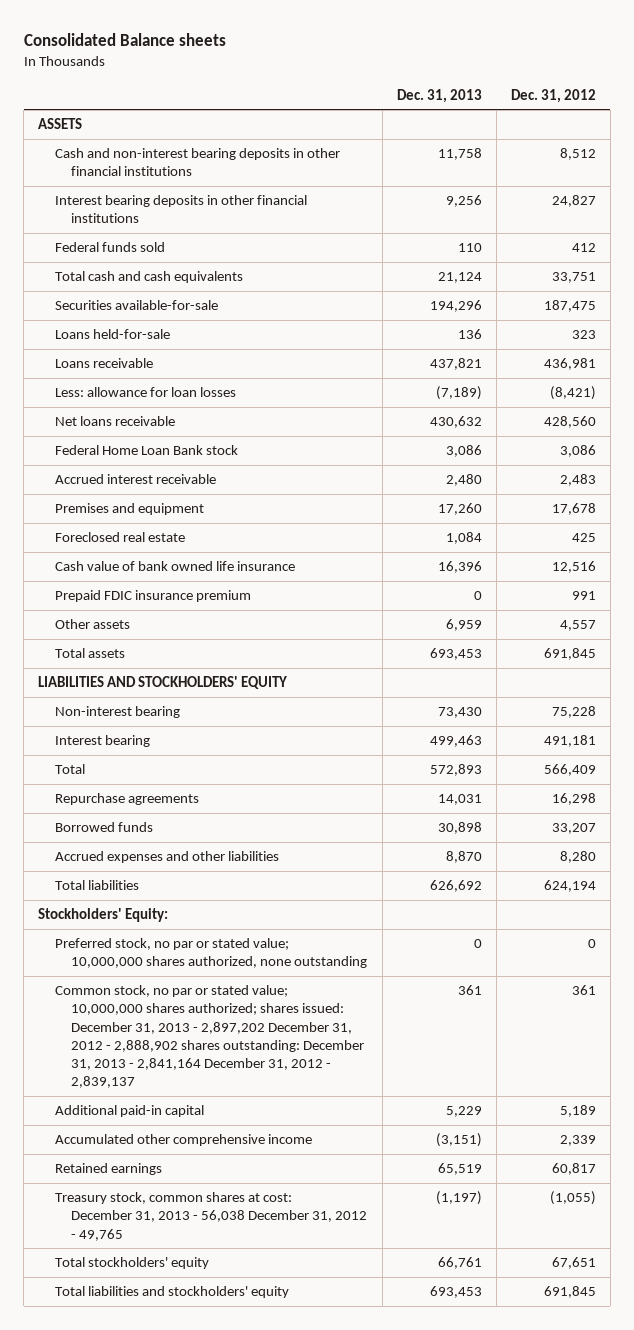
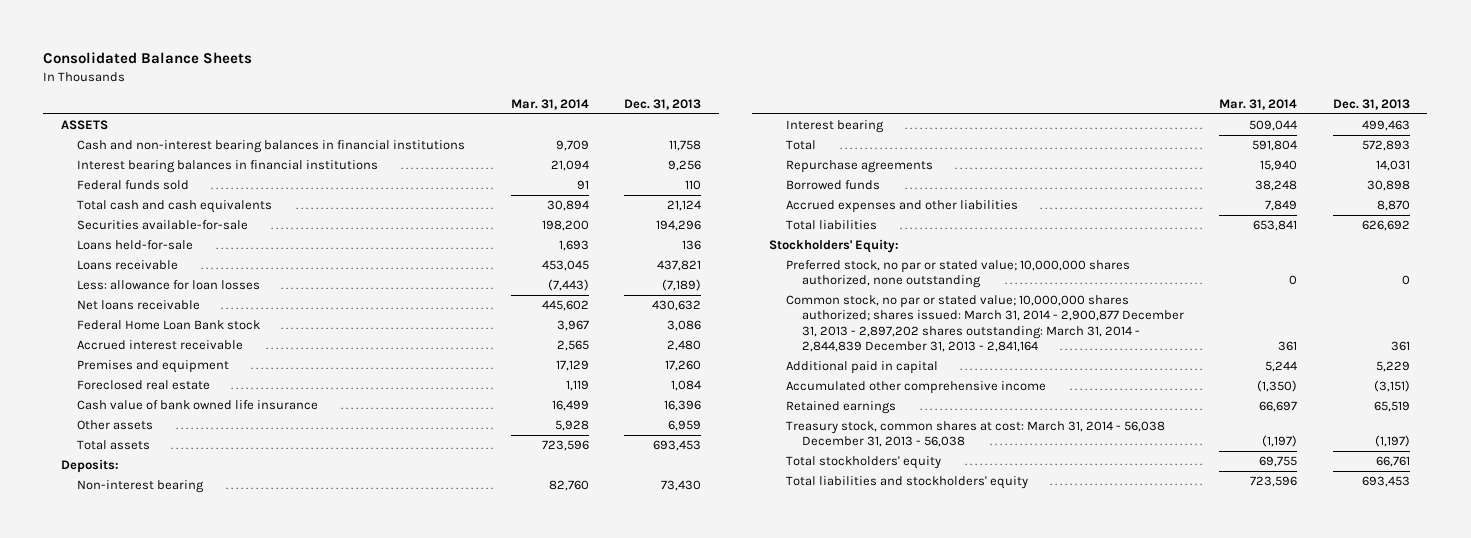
- Consolidated Balance sheets
+ Consolidated Balance Sheets
- | Dec. 31, 2013 | Dec. 31, 2012
+ | Mar. 31, 2014 | Dec. 31, 2013
- Cash and non-interest bearing deposits in other financial institutions | 11,758 | 8,512
- Interest bearing deposits in other financial institutions | 9,256 | 24,827
+ Cash and non-interest bearing balances in financial institutions | 9,709 | 11,758
+ Interest bearing balances in financial institutions | 21,094 | 9,256
- Prepaid FDIC insurance premium | 0 | 991
- LIABILITIES AND STOCKHOLDERS' EQUITY
+ Deposits:
- Common stock, no par or stated value; 10,000,000 shares authorized; shares issued: December 31, 2013 - 2,897,202 December 31, 2012 - 2,888,902 shares outstanding: December 31, 2013 - 2,841,164 December 31, 2012 - 2,839,137 | 361 | 361
- Additional paid-in capital | 5,229 | 5,189
+ Common stock, no par or stated value; 10,000,000 shares authorized; shares issued: March 31, 2014 - 2,900,877 December 31, 2013 - 2,897,202 shares outstanding: March 31, 2014 - 2,844,839 December 31, 2013 - 2,841,164 | 361 | 361
+ Additional paid in capital | 5,244 | 5,229
- Treasury stock, common shares at cost: December 31, 2013 - 56,038 December 31, 2012 - 49,765 | (1,197) | (1,055)
+ Treasury stock, common shares at cost: March 31, 2014 - 56,038 December 31, 2013 - 56,038 | (1,197) | (1,197)

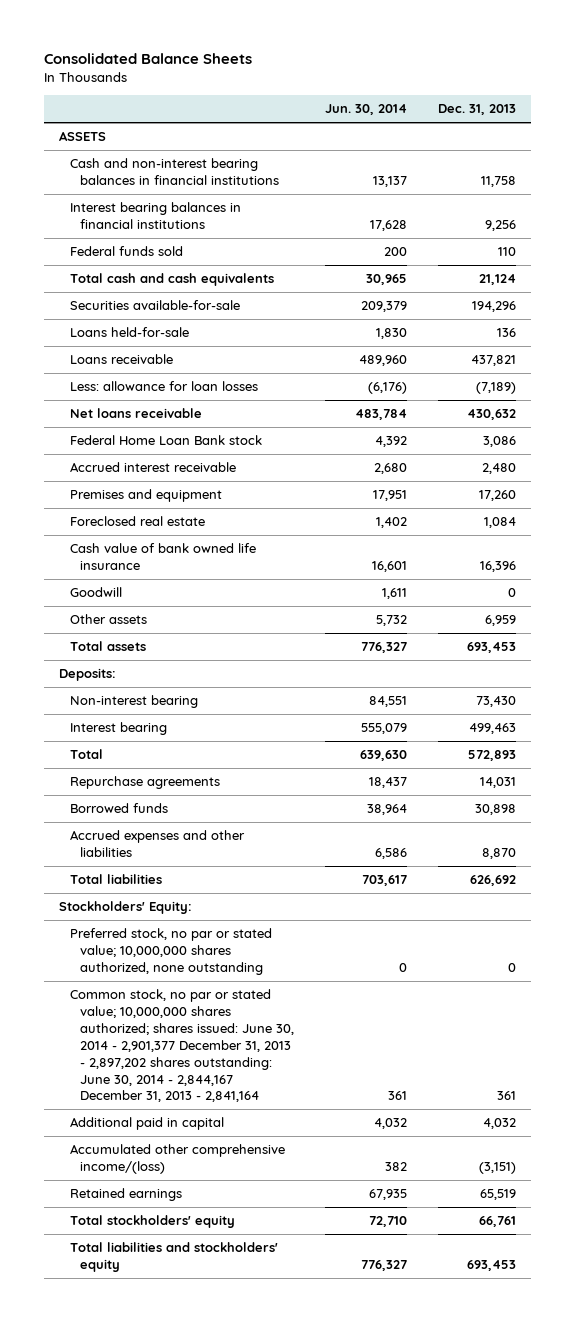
- | Mar. 31, 2014 | Dec. 31, 2013
+ | Jun. 30, 2014 | Dec. 31, 2013
+ Goodwill | 1,611 | 0
- Common stock, no par or stated value; 10,000,000 shares authorized; shares issued: March 31, 2014 - 2,900,877 December 31, 2013 - 2,897,202 shares outstanding: March 31, 2014 - 2,844,839 December 31, 2013 - 2,841,164 | 361 | 361
- Additional paid in capital | 5,244 | 5,229
- Accumulated other comprehensive income | (1,350) | (3,151)
+ Common stock, no par or stated value; 10,000,000 shares authorized; shares issued: June 30, 2014 - 2,901,377 December 31, 2013 - 2,897,202 shares outstanding: June 30, 2014 - 2,844,167 December 31, 2013 - 2,841,164 | 361 | 361
+ Additional paid in capital | 4,032 | 4,032
+ Accumulated other comprehensive income/(loss) | 382 | (3,151)
- Treasury stock, common shares at cost: March 31, 2014 - 56,038 December 31, 2013 - 56,038 | (1,197) | (1,197)

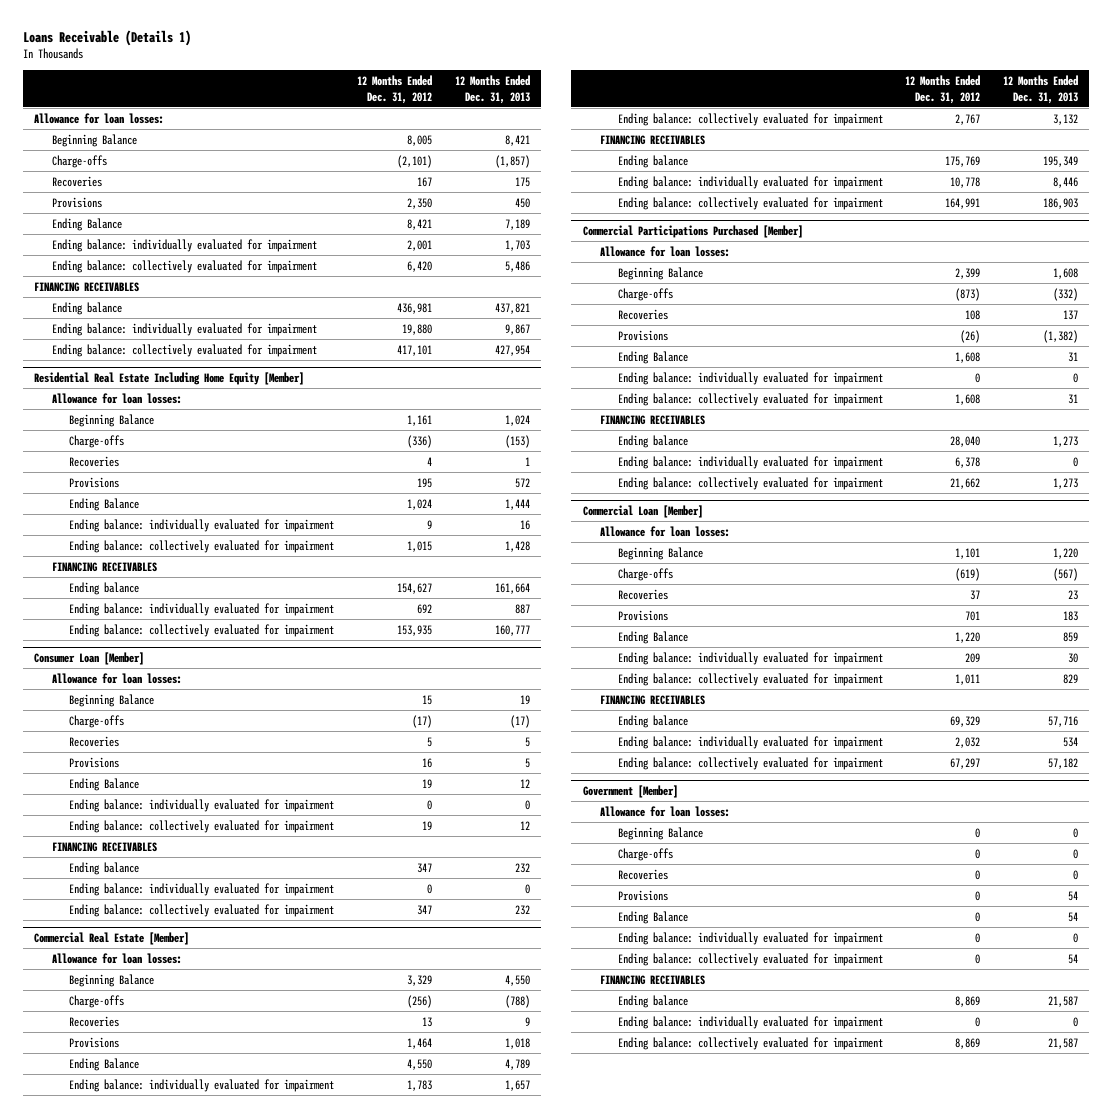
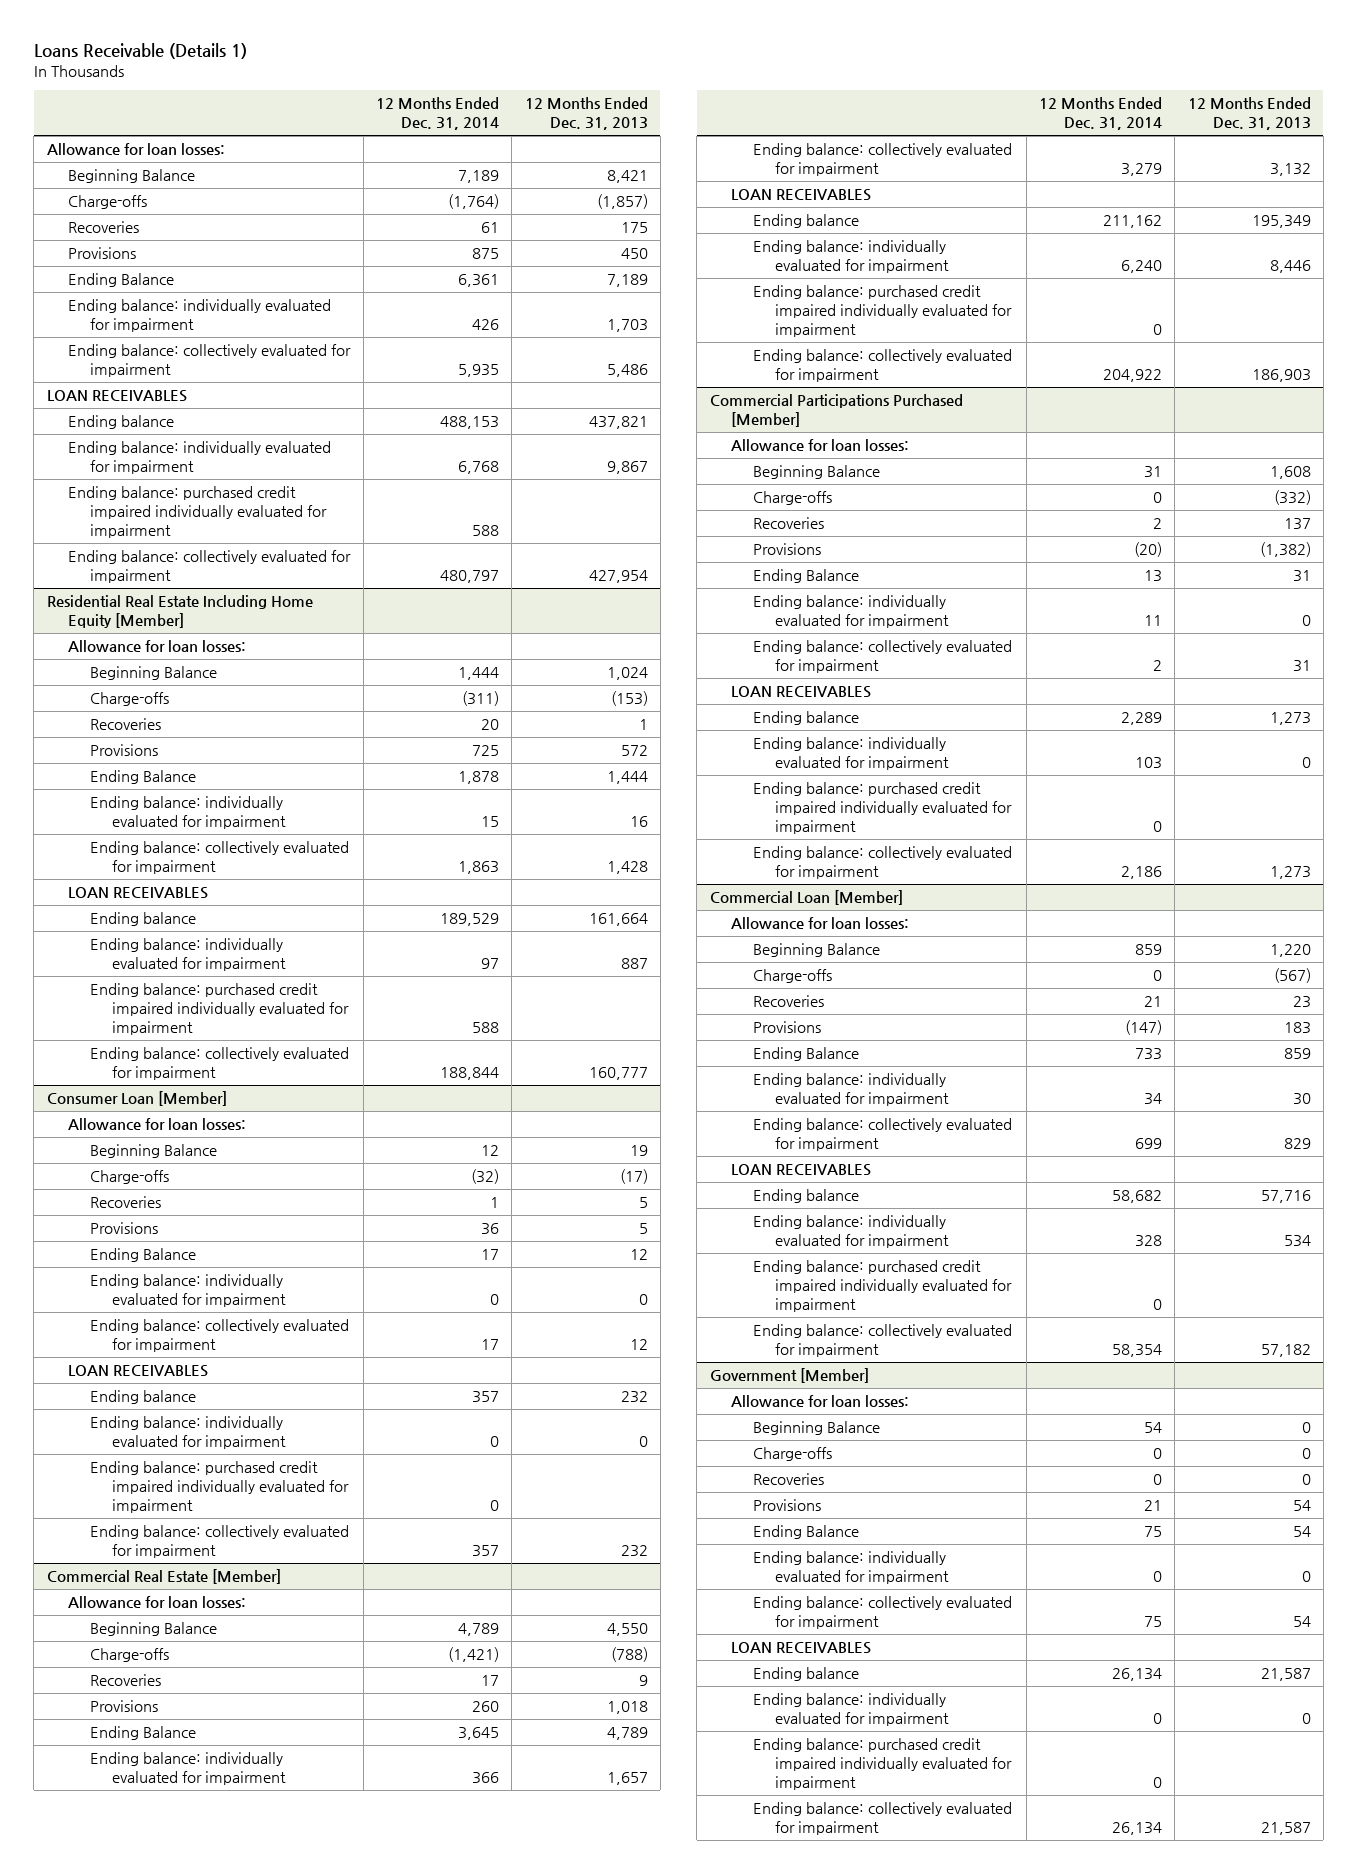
- | 12 Months Ended Dec. 31, 2012 | 12 Months Ended Dec. 31, 2013
+ | 12 Months Ended Dec. 31, 2014 | 12 Months Ended Dec. 31, 2013
- FINANCING RECEIVABLES
+ LOAN RECEIVABLES
+ Ending balance: purchased credit impaired individually evaluated for impairment | 588 |
@ Residential Real Estate Including Home Equity [Member]
- FINANCING RECEIVABLES
+ LOAN RECEIVABLES
+ Ending balance: purchased credit impaired individually evaluated for impairment | 588 |
@ Consumer Loan [Member]
- FINANCING RECEIVABLES
+ LOAN RECEIVABLES
+ Ending balance: purchased credit impaired individually evaluated for impairment | 0 |
@ Commercial Real Estate [Member]
- FINANCING RECEIVABLES
+ LOAN RECEIVABLES
+ Ending balance: purchased credit impaired individually evaluated for impairment | 0 |
@ Commercial Participations Purchased [Member]
- FINANCING RECEIVABLES
+ LOAN RECEIVABLES
+ Ending balance: purchased credit impaired individually evaluated for impairment | 0 |
@ Commercial Loan [Member]
- FINANCING RECEIVABLES
+ LOAN RECEIVABLES
+ Ending balance: purchased credit impaired individually evaluated for impairment | 0 |
@ Government [Member]
- FINANCING RECEIVABLES
+ LOAN RECEIVABLES
+ Ending balance: purchased credit impaired individually evaluated for impairment | 0 |

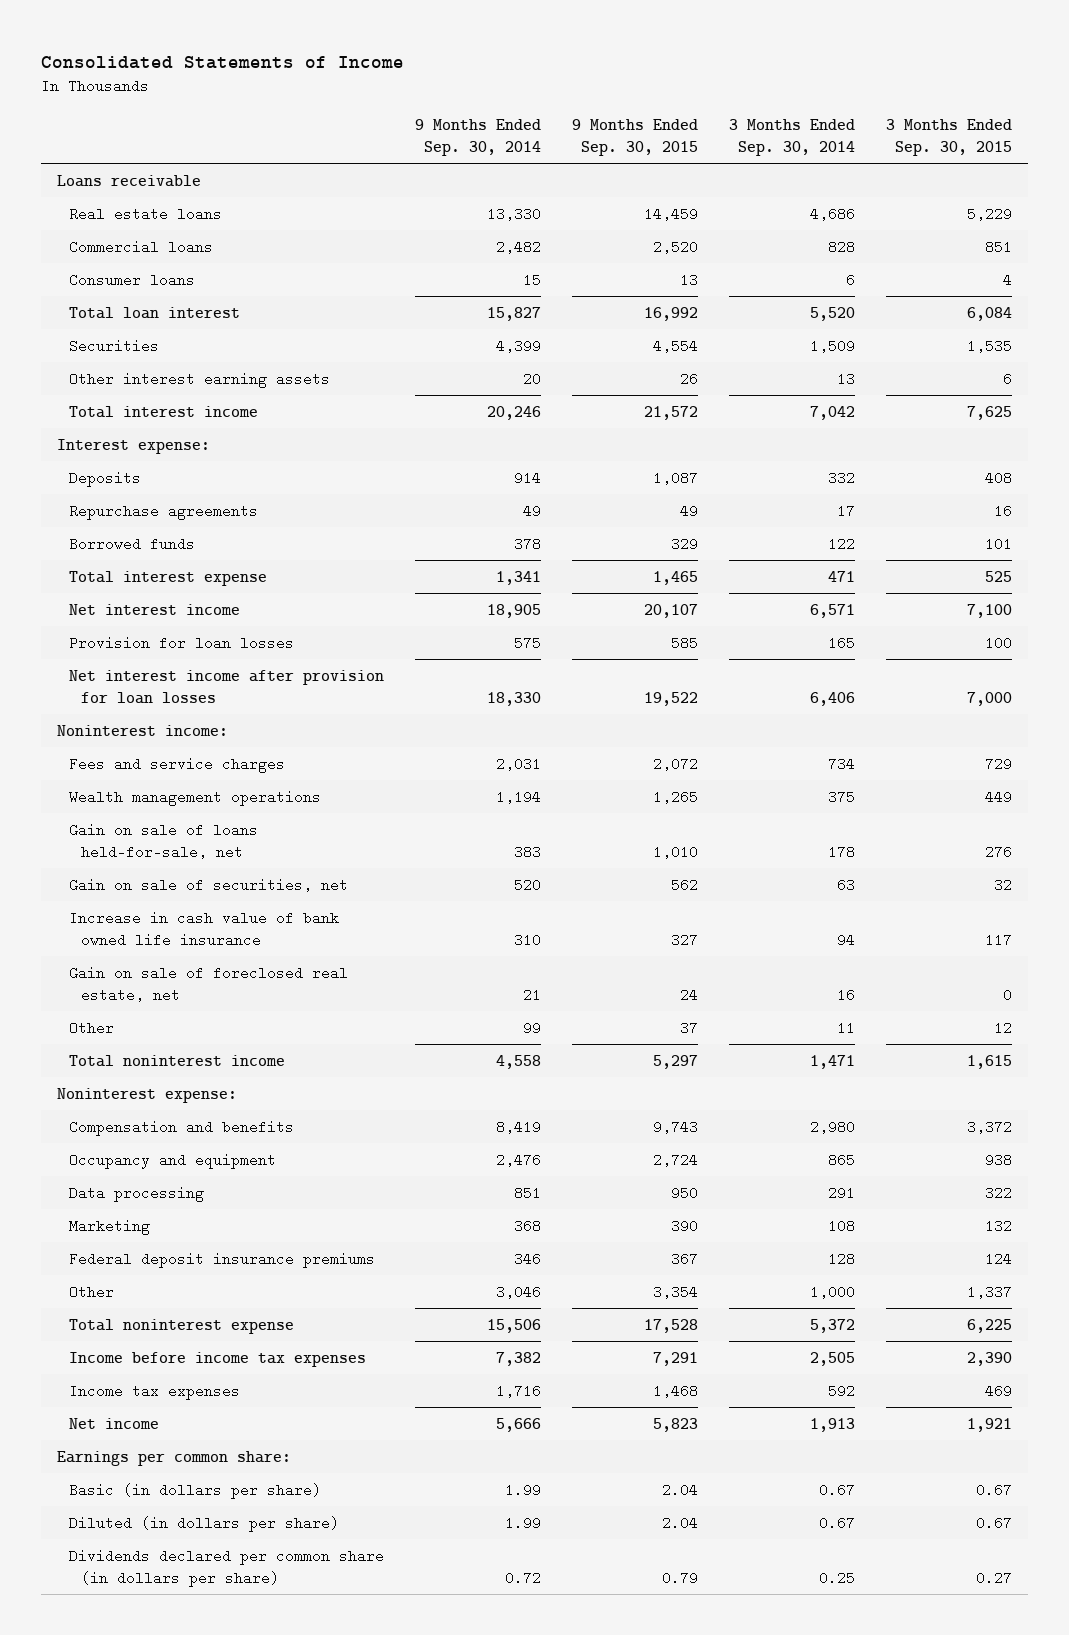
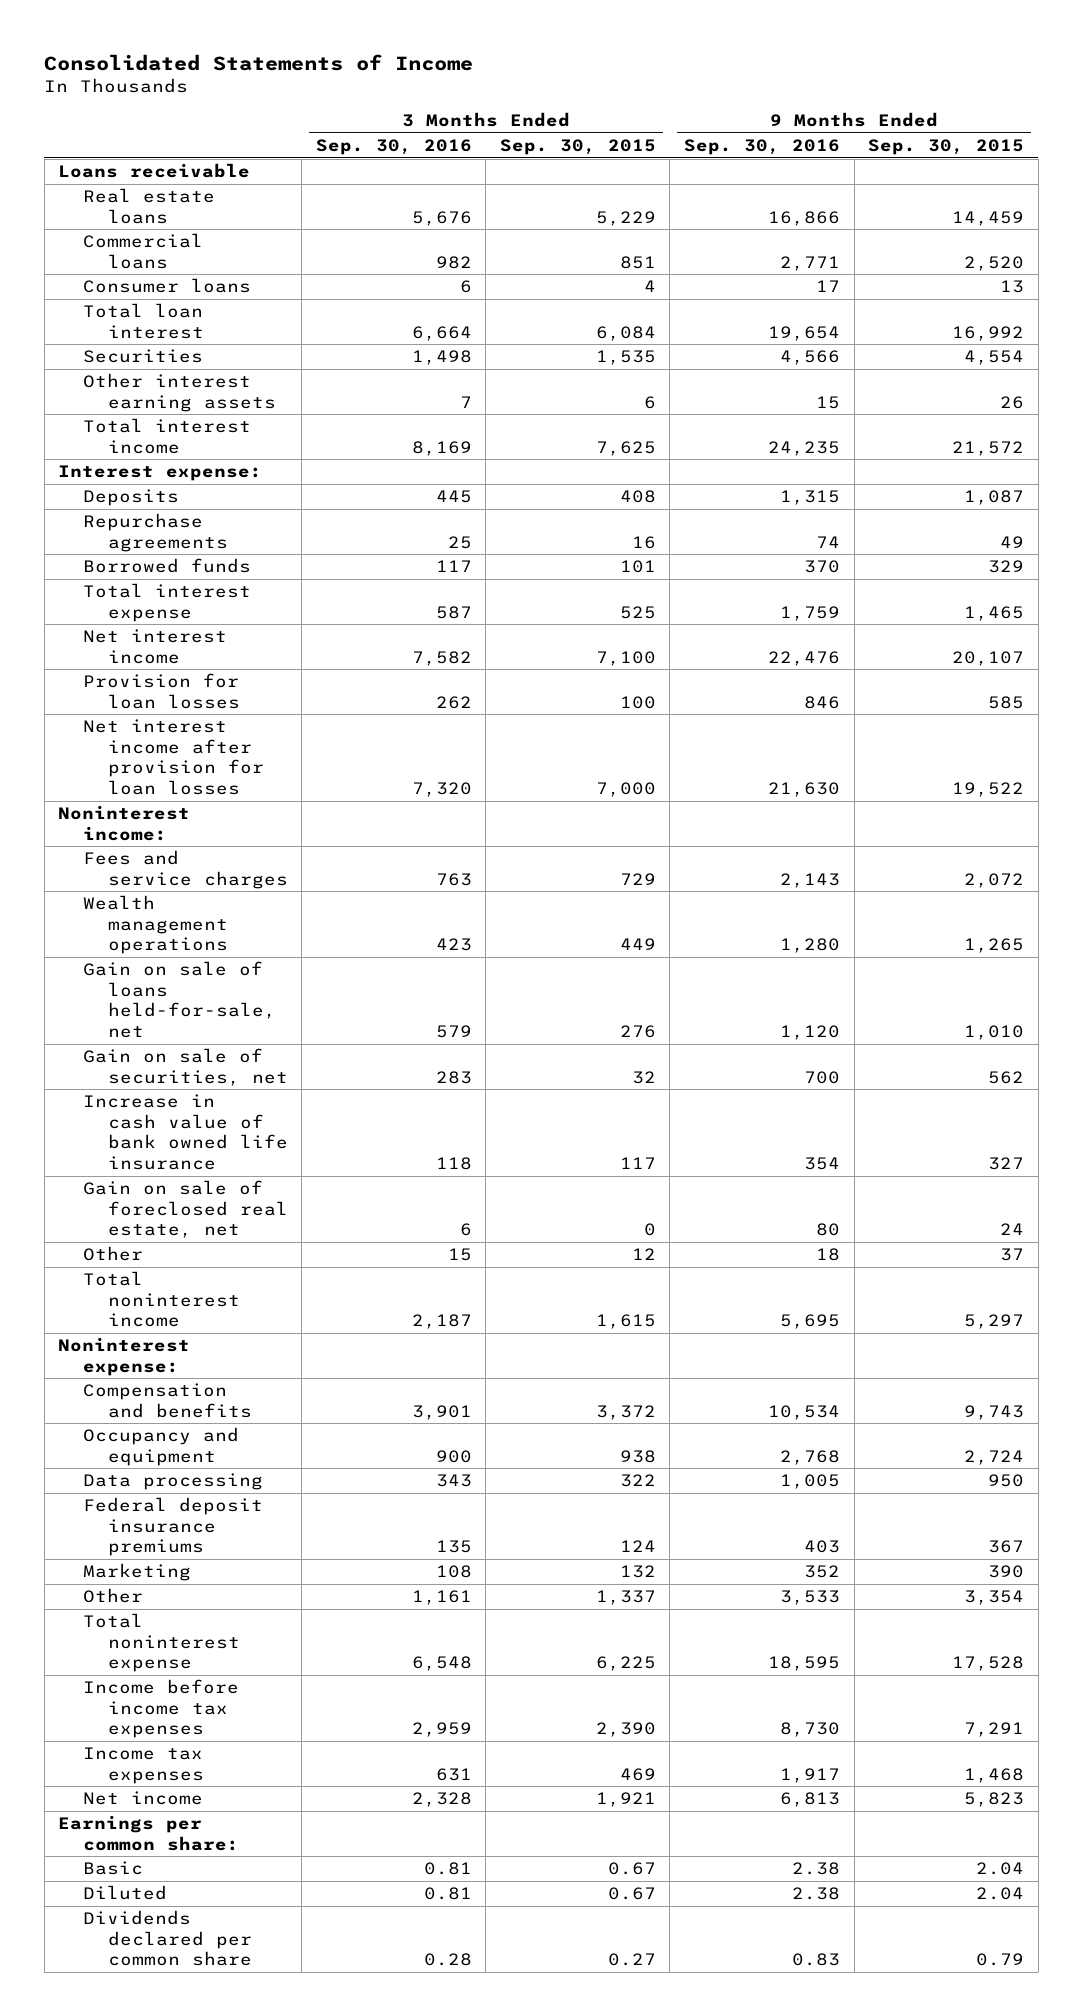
- | 9 Months Ended Sep. 30, 2014 | 9 Months Ended Sep. 30, 2015 | 3 Months Ended Sep. 30, 2014 | 3 Months Ended Sep. 30, 2015
+ | 3 Months Ended Sep. 30, 2016 | 3 Months Ended Sep. 30, 2015 | 9 Months Ended Sep. 30, 2016 | 9 Months Ended Sep. 30, 2015
moved down: Marketing | 108 | 132 | 352 | 390
- Basic (in dollars per share) | 1.99 | 2.04 | 0.67 | 0.67
- Diluted (in dollars per share) | 1.99 | 2.04 | 0.67 | 0.67
- Dividends declared per common share (in dollars per share) | 0.72 | 0.79 | 0.25 | 0.27
+ Basic | 0.81 | 0.67 | 2.38 | 2.04
+ Diluted | 0.81 | 0.67 | 2.38 | 2.04
+ Dividends declared per common share | 0.28 | 0.27 | 0.83 | 0.79

